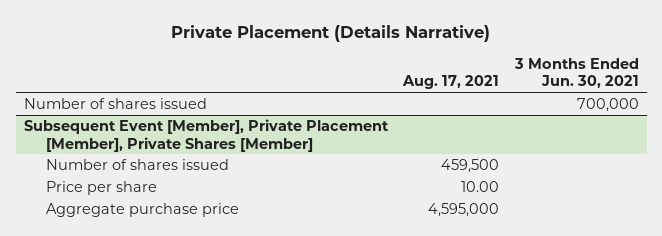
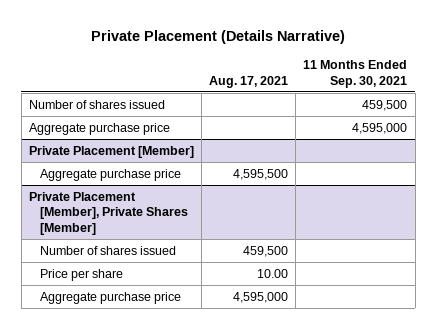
- | Aug. 17, 2021 | 3 Months Ended Jun. 30, 2021
+ | Aug. 17, 2021 | 11 Months Ended Sep. 30, 2021
- Subsequent Event [Member], Private Placement [Member], Private Shares [Member]
+ Aggregate purchase price | | 4,595,000
+ Private Placement [Member]
+ Aggregate purchase price | 4,595,500 |
+ Private Placement [Member], Private Shares [Member]

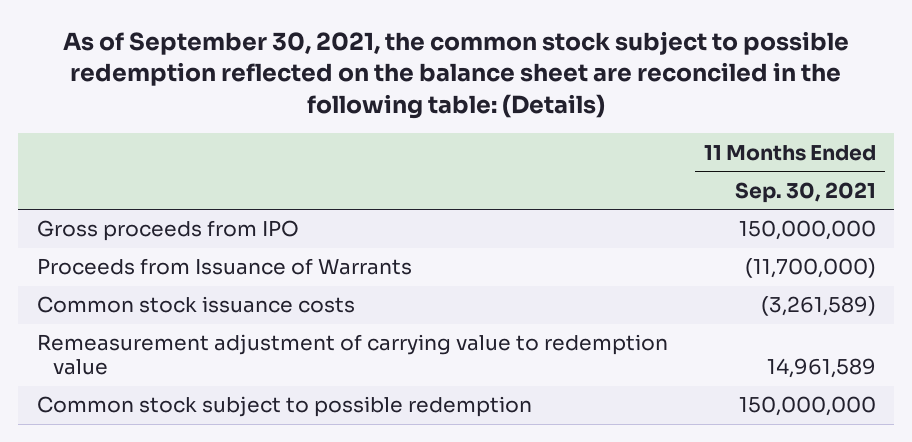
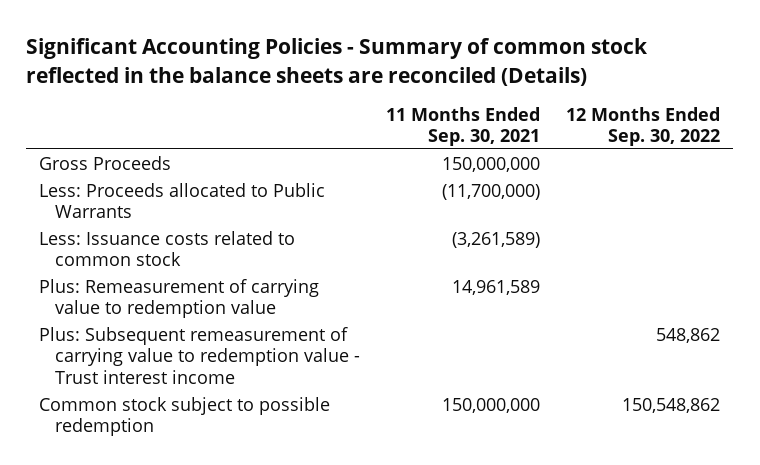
- As of September 30, 2021, the common stock subject to possible redemption reflected on the balance sheet are reconciled in the following table: (Details)
+ Significant Accounting Policies - Summary of common stock reflected in the balance sheets are reconciled (Details)
- | 11 Months Ended Sep. 30, 2021
+ | 11 Months Ended Sep. 30, 2021 | 12 Months Ended Sep. 30, 2022
- Gross proceeds from IPO | 150,000,000
- Proceeds from Issuance of Warrants | (11,700,000)
- Common stock issuance costs | (3,261,589)
- Remeasurement adjustment of carrying value to redemption value | 14,961,589
+ Gross Proceeds | 150,000,000 |
+ Less: Proceeds allocated to Public Warrants | (11,700,000) |
+ Less: Issuance costs related to common stock | (3,261,589) |
+ Plus: Remeasurement of carrying value to redemption value | 14,961,589 |
+ Plus: Subsequent remeasurement of carrying value to redemption value - Trust interest income | | 548,862

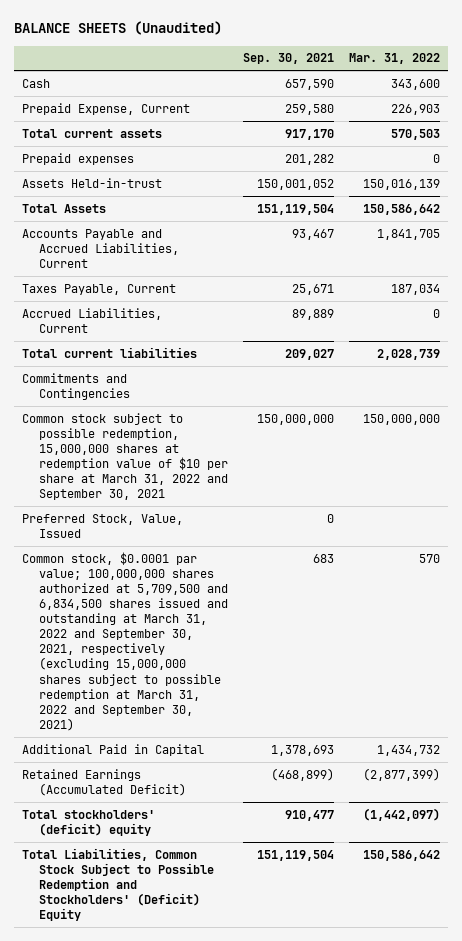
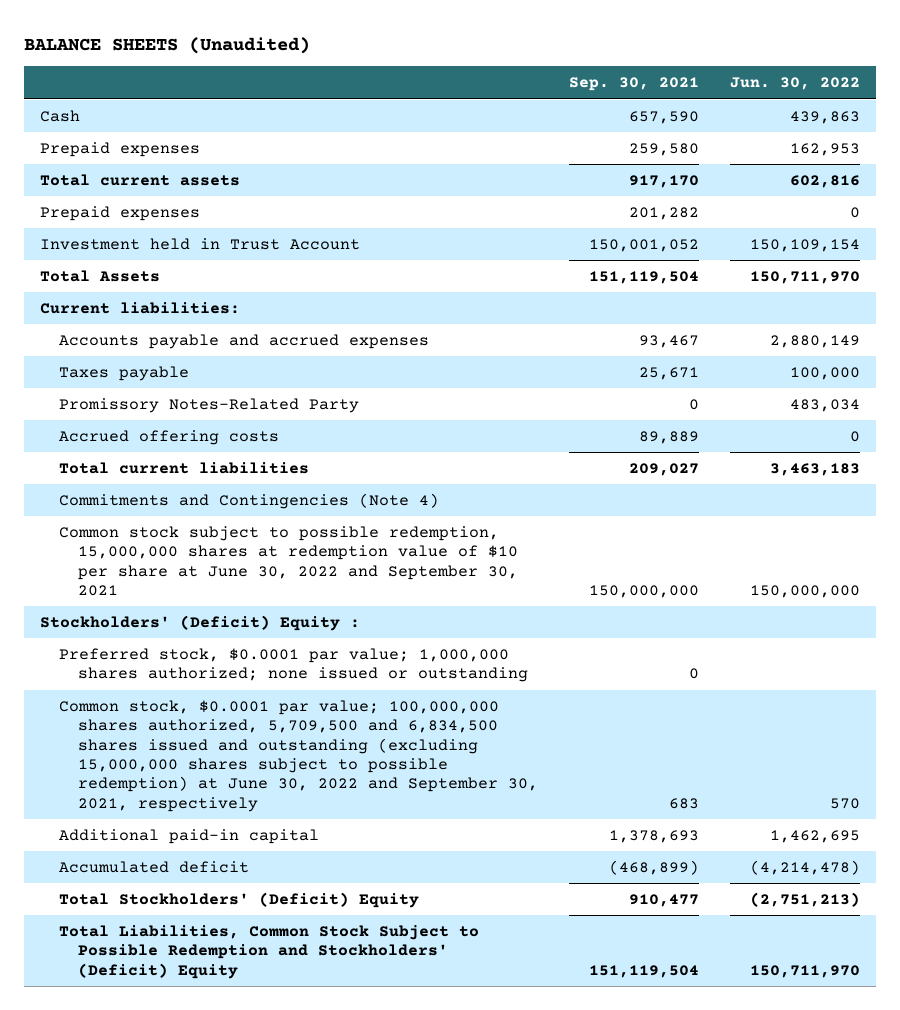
- | Sep. 30, 2021 | Mar. 31, 2022
+ | Sep. 30, 2021 | Jun. 30, 2022
- Prepaid Expense, Current | 259,580 | 226,903
+ Prepaid expenses | 259,580 | 162,953
- Assets Held-in-trust | 150,001,052 | 150,016,139
+ Investment held in Trust Account | 150,001,052 | 150,109,154
- Accounts Payable and Accrued Liabilities, Current | 93,467 | 1,841,705
- Taxes Payable, Current | 25,671 | 187,034
- Accrued Liabilities, Current | 89,889 | 0
+ Current liabilities:
+ Accounts payable and accrued expenses | 93,467 | 2,880,149
+ Taxes payable | 25,671 | 100,000
+ Promissory Notes-Related Party | 0 | 483,034
+ Accrued offering costs | 89,889 | 0
- Commitments and Contingencies
- Common stock subject to possible redemption, 15,000,000 shares at redemption value of $10 per share at March 31, 2022 and September 30, 2021 | 150,000,000 | 150,000,000
- Preferred Stock, Value, Issued | 0 |
- Common stock, $0.0001 par value; 100,000,000 shares authorized at 5,709,500 and 6,834,500 shares issued and outstanding at March 31, 2022 and September 30, 2021, respectively (excluding 15,000,000 shares subject to possible redemption at March 31, 2022 and September 30, 2021) | 683 | 570
- Additional Paid in Capital | 1,378,693 | 1,434,732
- Retained Earnings (Accumulated Deficit) | (468,899) | (2,877,399)
- Total stockholders' (deficit) equity | 910,477 | (1,442,097)
+ Commitments and Contingencies (Note 4)
+ Common stock subject to possible redemption, 15,000,000 shares at redemption value of $10 per share at June 30, 2022 and September 30, 2021 | 150,000,000 | 150,000,000
+ Stockholders' (Deficit) Equity :
+ Preferred stock, $0.0001 par value; 1,000,000 shares authorized; none issued or outstanding | 0 |
+ Common stock, $0.0001 par value; 100,000,000 shares authorized, 5,709,500 and 6,834,500 shares issued and outstanding (excluding 15,000,000 shares subject to possible redemption) at June 30, 2022 and September 30, 2021, respectively | 683 | 570
+ Additional paid-in capital | 1,378,693 | 1,462,695
+ Accumulated deficit | (468,899) | (4,214,478)
+ Total Stockholders' (Deficit) Equity | 910,477 | (2,751,213)

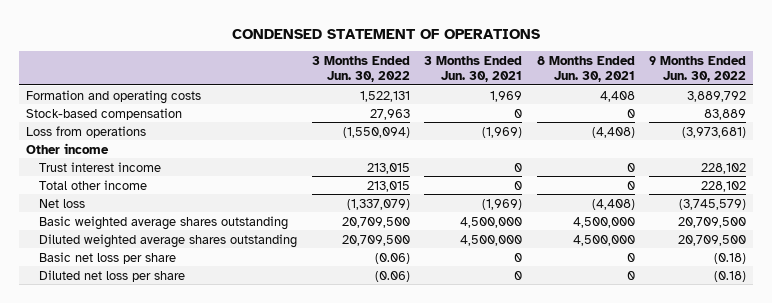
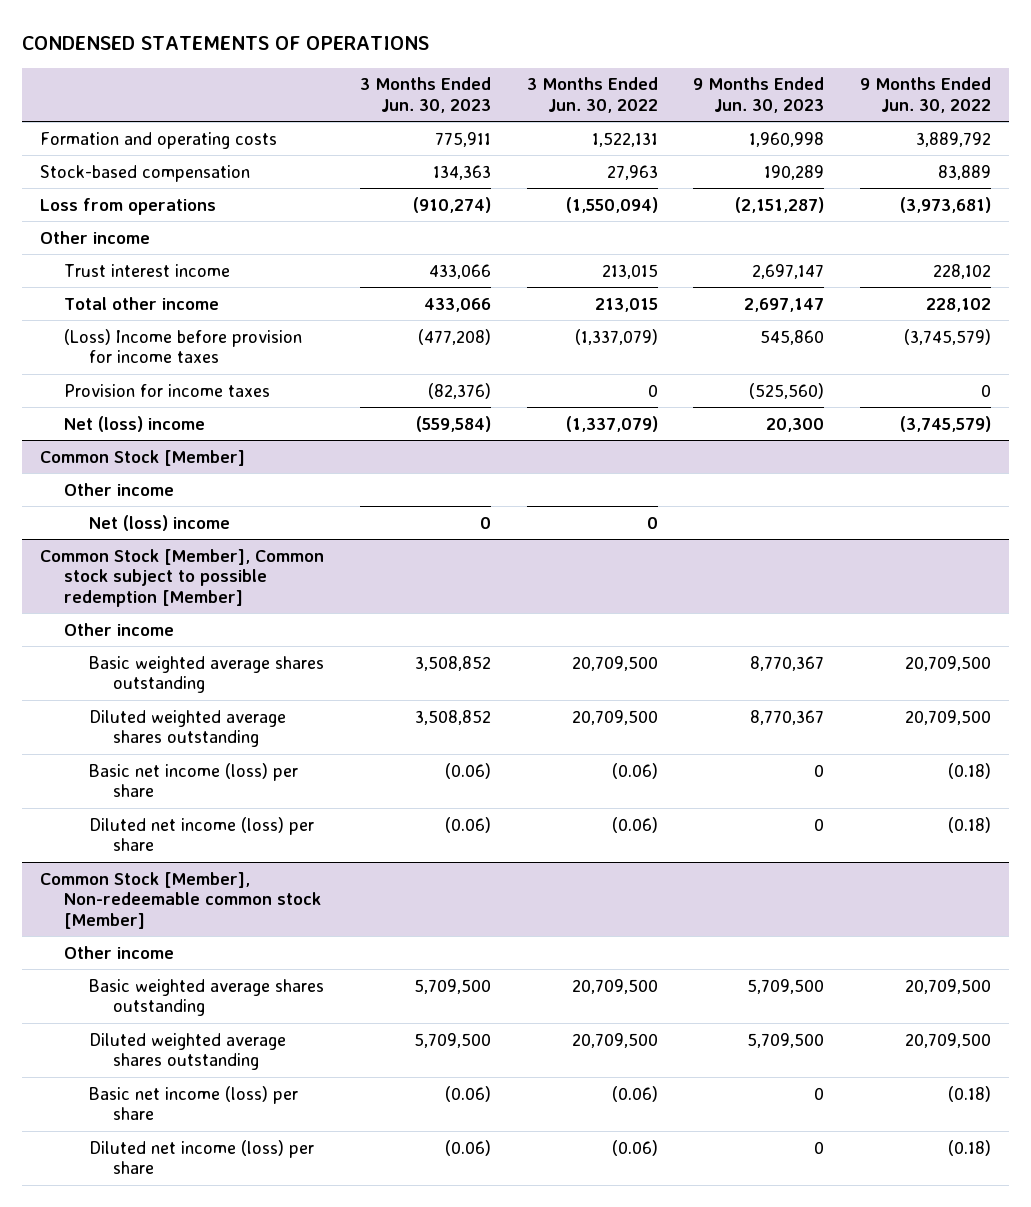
- CONDENSED STATEMENT OF OPERATIONS
+ CONDENSED STATEMENTS OF OPERATIONS
- | 3 Months Ended Jun. 30, 2022 | 3 Months Ended Jun. 30, 2021 | 8 Months Ended Jun. 30, 2021 | 9 Months Ended Jun. 30, 2022
+ | 3 Months Ended Jun. 30, 2023 | 3 Months Ended Jun. 30, 2022 | 9 Months Ended Jun. 30, 2023 | 9 Months Ended Jun. 30, 2022
- Net loss | (1,337,079) | (1,969) | (4,408) | (3,745,579)
+ (Loss) Income before provision for income taxes | (477,208) | (1,337,079) | 545,860 | (3,745,579)
+ Provision for income taxes | (82,376) | 0 | (525,560) | 0
+ Net (loss) income | (559,584) | (1,337,079) | 20,300 | (3,745,579)
+ Common Stock [Member]
+ Other income
+ Net (loss) income | 0 | 0 | |
+ Common Stock [Member], Common stock subject to possible redemption [Member]
+ Other income
- Basic net loss per share | (0.06) | 0 | 0 | (0.18)
- Diluted net loss per share | (0.06) | 0 | 0 | (0.18)
+ Basic net income (loss) per share | (0.06) | (0.06) | 0 | (0.18)
+ Diluted net income (loss) per share | (0.06) | (0.06) | 0 | (0.18)
+ Common Stock [Member], Non-redeemable common stock [Member]
+ Other income
+ Basic weighted average shares outstanding | 5,709,500 | 20,709,500 | 5,709,500 | 20,709,500
+ Diluted weighted average shares outstanding | 5,709,500 | 20,709,500 | 5,709,500 | 20,709,500
+ Basic net income (loss) per share | (0.06) | (0.06) | 0 | (0.18)
+ Diluted net income (loss) per share | (0.06) | (0.06) | 0 | (0.18)

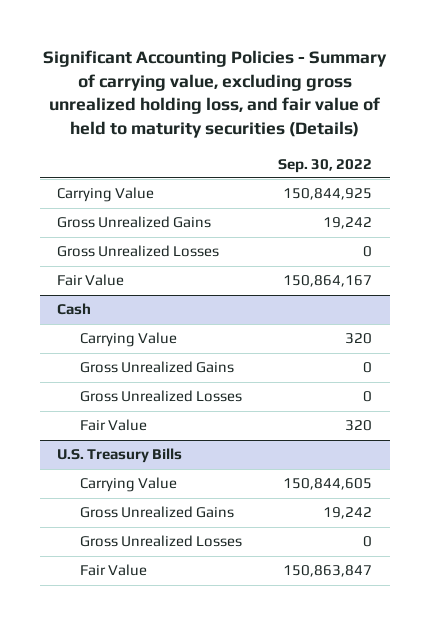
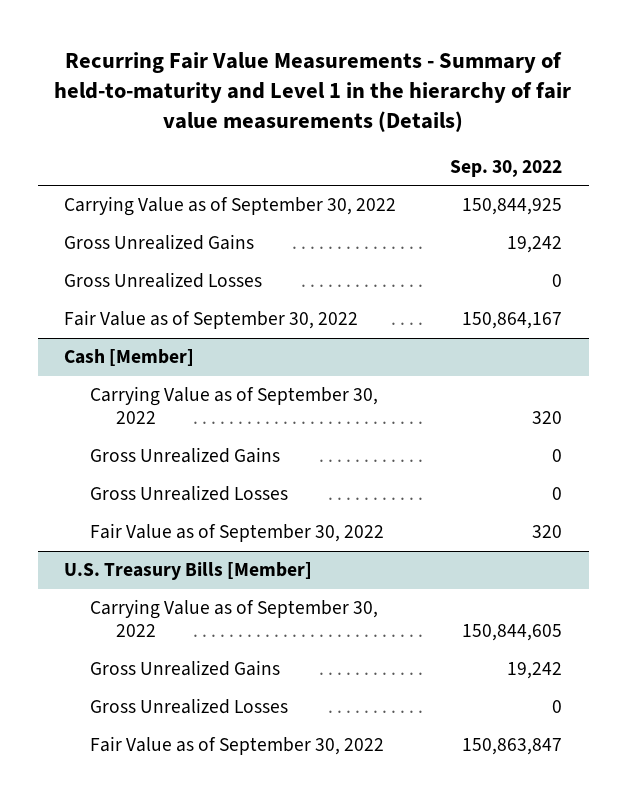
- Significant Accounting Policies - Summary of carrying value, excluding gross unrealized holding loss, and fair value of held to maturity securities (Details)
+ Recurring Fair Value Measurements - Summary of held-to-maturity and Level 1 in the hierarchy of fair value measurements (Details)
- Carrying Value | 150,844,925
+ Carrying Value as of September 30, 2022 | 150,844,925
- Fair Value | 150,864,167
- Cash
- Carrying Value | 320
+ Fair Value as of September 30, 2022 | 150,864,167
+ Cash [Member]
+ Carrying Value as of September 30, 2022 | 320
- Fair Value | 320
- U.S. Treasury Bills
- Carrying Value | 150,844,605
+ Fair Value as of September 30, 2022 | 320
+ U.S. Treasury Bills [Member]
+ Carrying Value as of September 30, 2022 | 150,844,605
- Fair Value | 150,863,847
+ Fair Value as of September 30, 2022 | 150,863,847

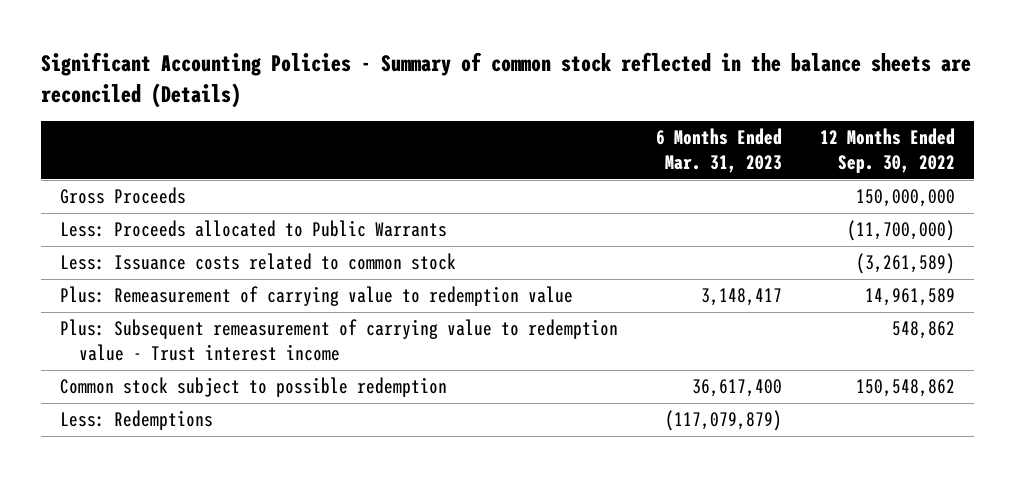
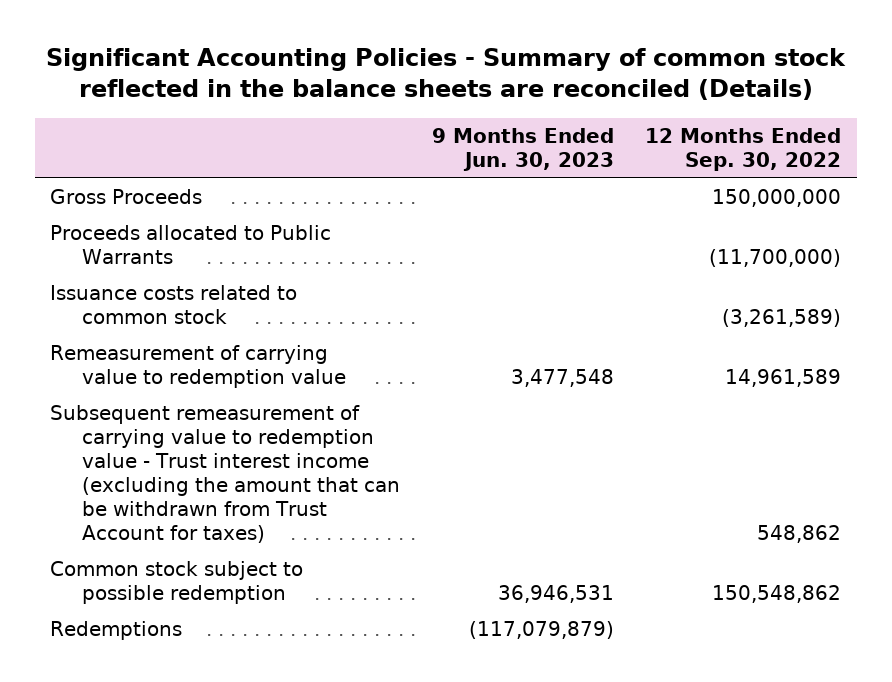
- | 6 Months Ended Mar. 31, 2023 | 12 Months Ended Sep. 30, 2022
+ | 9 Months Ended Jun. 30, 2023 | 12 Months Ended Sep. 30, 2022
- Less: Proceeds allocated to Public Warrants | | (11,700,000)
- Less: Issuance costs related to common stock | | (3,261,589)
- Plus: Remeasurement of carrying value to redemption value | 3,148,417 | 14,961,589
- Plus: Subsequent remeasurement of carrying value to redemption value - Trust interest income | | 548,862
+ Proceeds allocated to Public Warrants | | (11,700,000)
+ Issuance costs related to common stock | | (3,261,589)
+ Remeasurement of carrying value to redemption value | 3,477,548 | 14,961,589
+ Subsequent remeasurement of carrying value to redemption value - Trust interest income (excluding the amount that can be withdrawn from Trust Account for taxes) | | 548,862
- Less: Redemptions | (117,079,879) |
+ Redemptions | (117,079,879) |

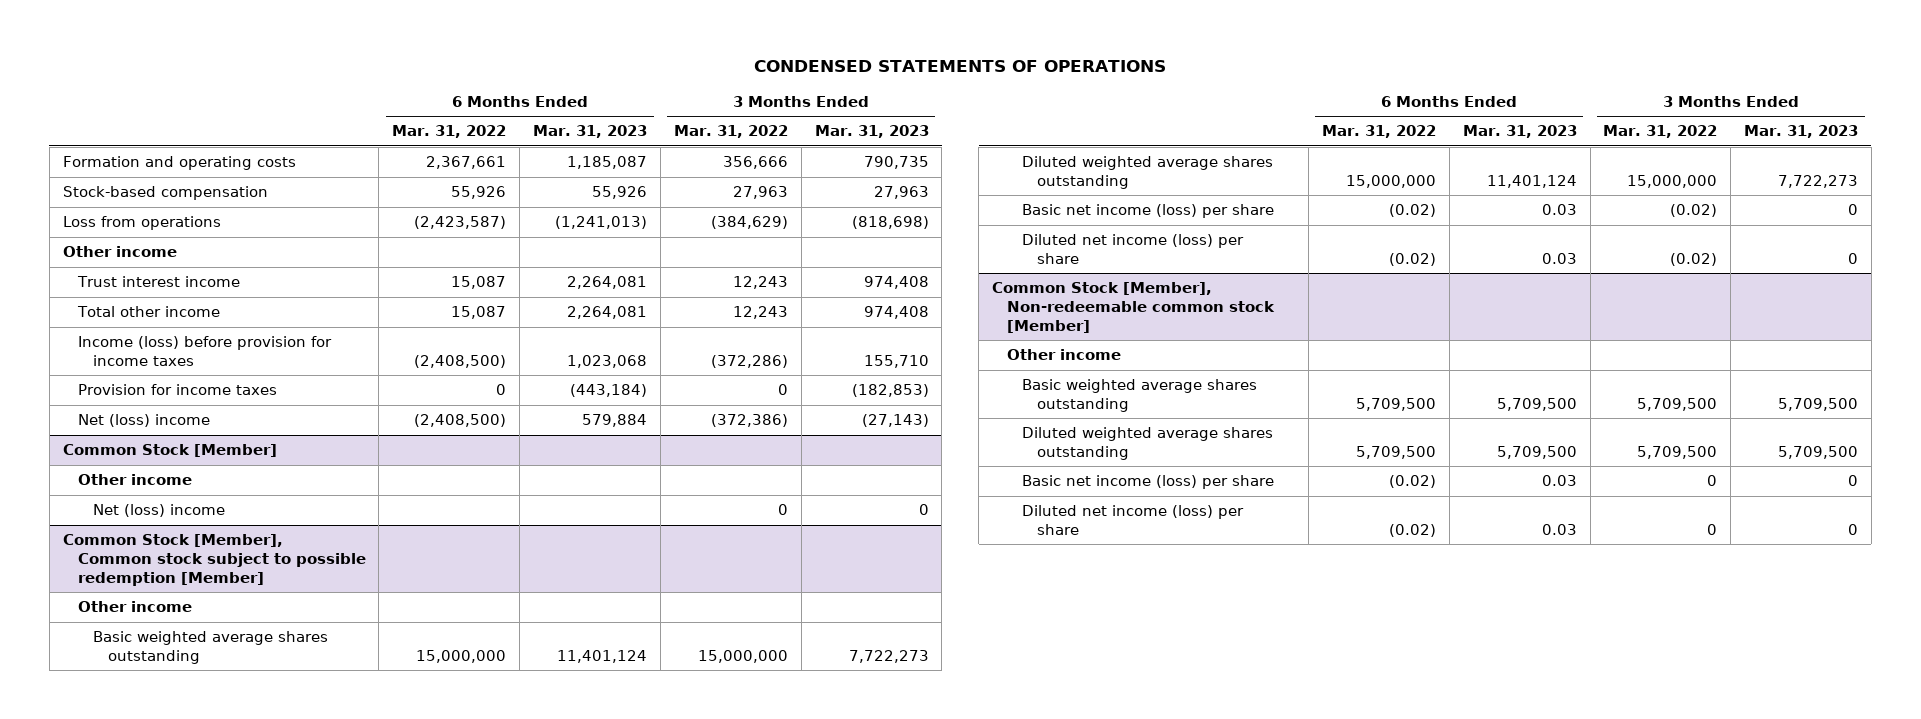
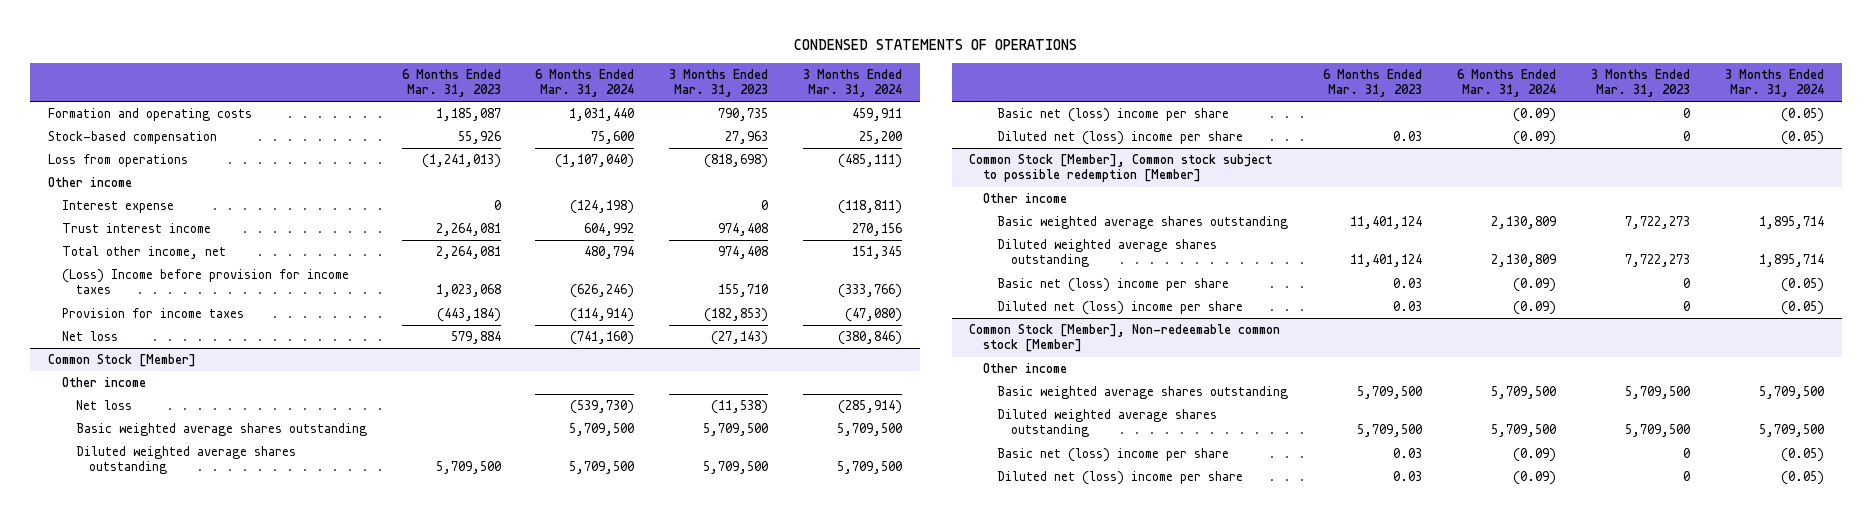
- | 6 Months Ended Mar. 31, 2022 | 6 Months Ended Mar. 31, 2023 | 3 Months Ended Mar. 31, 2022 | 3 Months Ended Mar. 31, 2023
+ | 6 Months Ended Mar. 31, 2023 | 6 Months Ended Mar. 31, 2024 | 3 Months Ended Mar. 31, 2023 | 3 Months Ended Mar. 31, 2024
+ Interest expense | 0 | (124,198) | 0 | (118,811)
- Total other income | 15,087 | 2,264,081 | 12,243 | 974,408
- Income (loss) before provision for income taxes | (2,408,500) | 1,023,068 | (372,286) | 155,710
+ Total other income, net | 2,264,081 | 480,794 | 974,408 | 151,345
+ (Loss) Income before provision for income taxes | 1,023,068 | (626,246) | 155,710 | (333,766)
- Net (loss) income | (2,408,500) | 579,884 | (372,386) | (27,143)
+ Net loss | 579,884 | (741,160) | (27,143) | (380,846)
@ Common Stock [Member]
- Net (loss) income | | | 0 | 0
+ Net loss | | (539,730) | (11,538) | (285,914)
+ Basic weighted average shares outstanding | | 5,709,500 | 5,709,500 | 5,709,500
+ Diluted weighted average shares outstanding | 5,709,500 | 5,709,500 | 5,709,500 | 5,709,500
+ Basic net (loss) income per share | | (0.09) | 0 | (0.05)
+ Diluted net (loss) income per share | 0.03 | (0.09) | 0 | (0.05)
@ Common Stock [Member], Common stock subject to possible redemption [Member]
- Basic net income (loss) per share | (0.02) | 0.03 | (0.02) | 0
- Diluted net income (loss) per share | (0.02) | 0.03 | (0.02) | 0
+ Basic net (loss) income per share | 0.03 | (0.09) | 0 | (0.05)
+ Diluted net (loss) income per share | 0.03 | (0.09) | 0 | (0.05)
@ Common Stock [Member], Non-redeemable common stock [Member]
- Basic net income (loss) per share | (0.02) | 0.03 | 0 | 0
- Diluted net income (loss) per share | (0.02) | 0.03 | 0 | 0
+ Basic net (loss) income per share | 0.03 | (0.09) | 0 | (0.05)
+ Diluted net (loss) income per share | 0.03 | (0.09) | 0 | (0.05)

